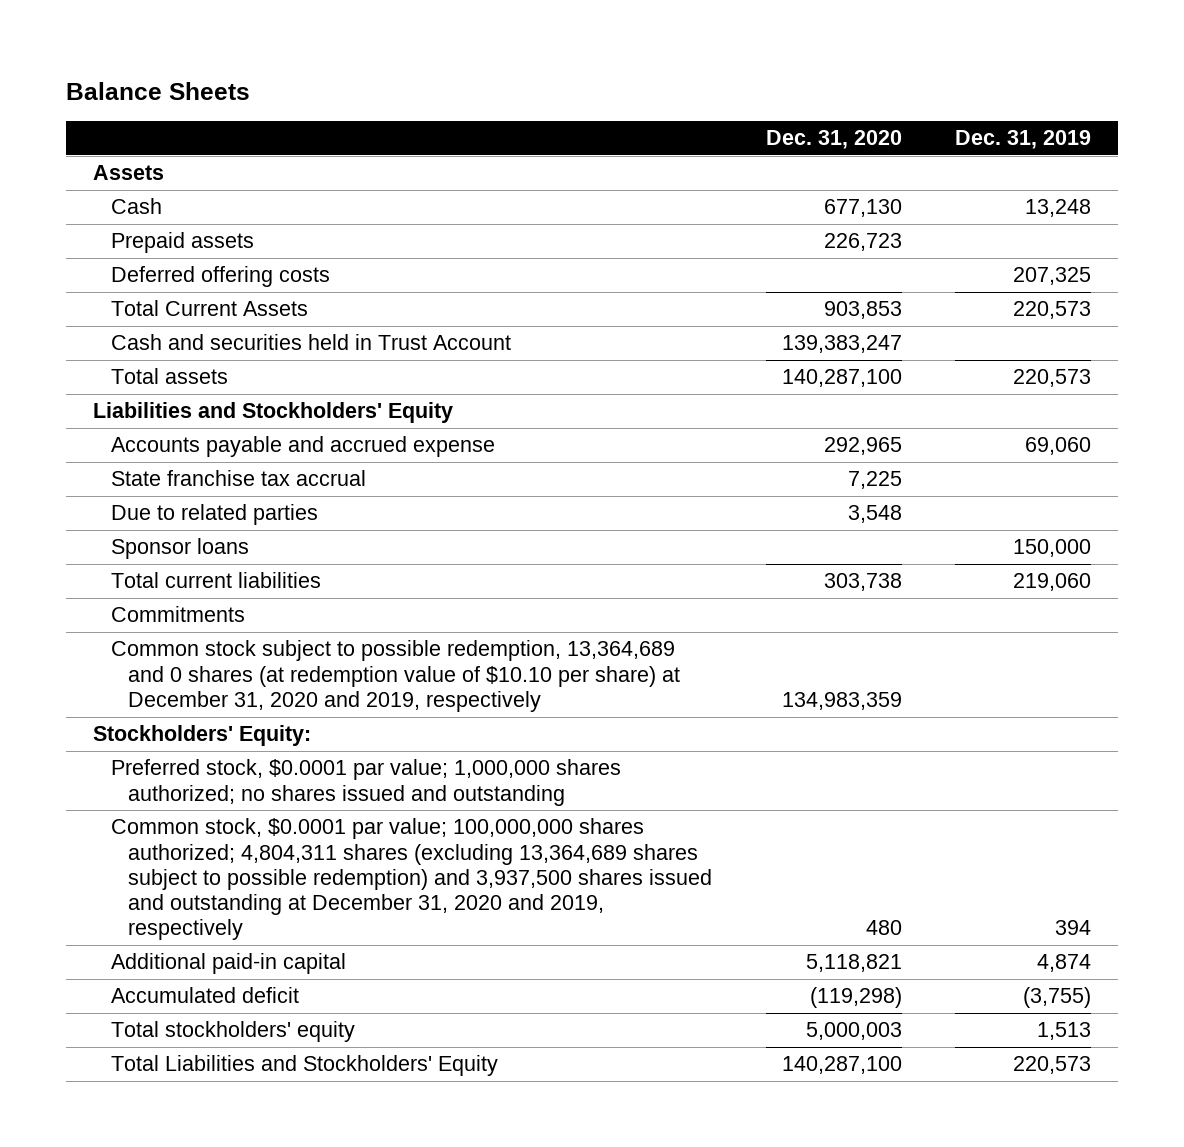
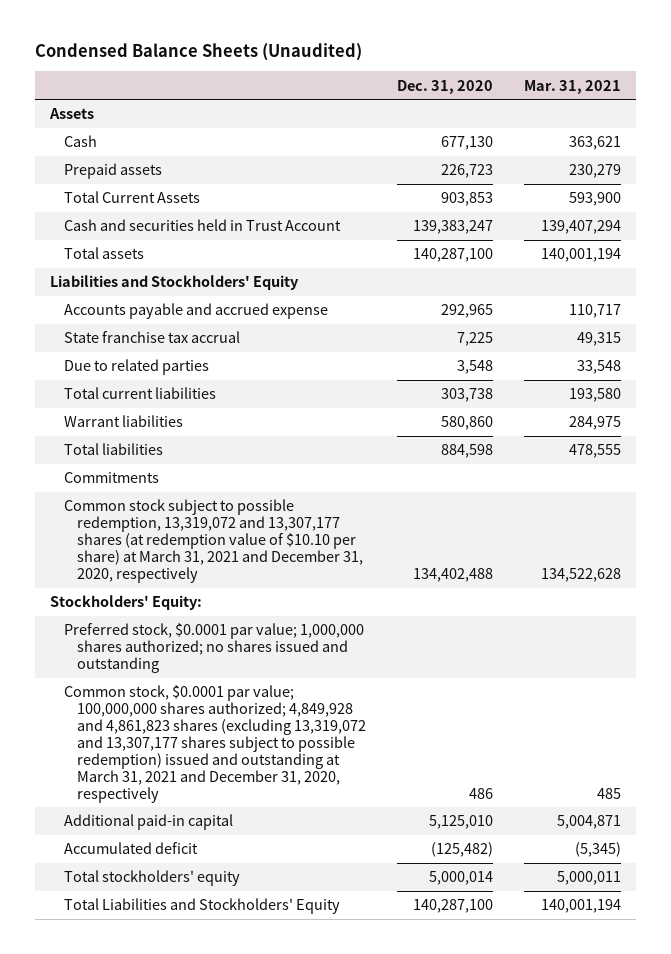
- Balance Sheets
+ Condensed Balance Sheets (Unaudited)
- | Dec. 31, 2020 | Dec. 31, 2019
+ | Dec. 31, 2020 | Mar. 31, 2021
- Deferred offering costs | | 207,325
- Sponsor loans | | 150,000
+ Warrant liabilities | 580,860 | 284,975
+ Total liabilities | 884,598 | 478,555
- Common stock subject to possible redemption, 13,364,689 and 0 shares (at redemption value of $10.10 per share) at December 31, 2020 and 2019, respectively | 134,983,359 |
+ Common stock subject to possible redemption, 13,319,072 and 13,307,177 shares (at redemption value of $10.10 per share) at March 31, 2021 and December 31, 2020, respectively | 134,402,488 | 134,522,628
- Common stock, $0.0001 par value; 100,000,000 shares authorized; 4,804,311 shares (excluding 13,364,689 shares subject to possible redemption) and 3,937,500 shares issued and outstanding at December 31, 2020 and 2019, respectively | 480 | 394
- Additional paid-in capital | 5,118,821 | 4,874
- Accumulated deficit | (119,298) | (3,755)
- Total stockholders' equity | 5,000,003 | 1,513
+ Common stock, $0.0001 par value; 100,000,000 shares authorized; 4,849,928 and 4,861,823 shares (excluding 13,319,072 and 13,307,177 shares subject to possible redemption) issued and outstanding at March 31, 2021 and December 31, 2020, respectively | 486 | 485
+ Additional paid-in capital | 5,125,010 | 5,004,871
+ Accumulated deficit | (125,482) | (5,345)
+ Total stockholders' equity | 5,000,014 | 5,000,011

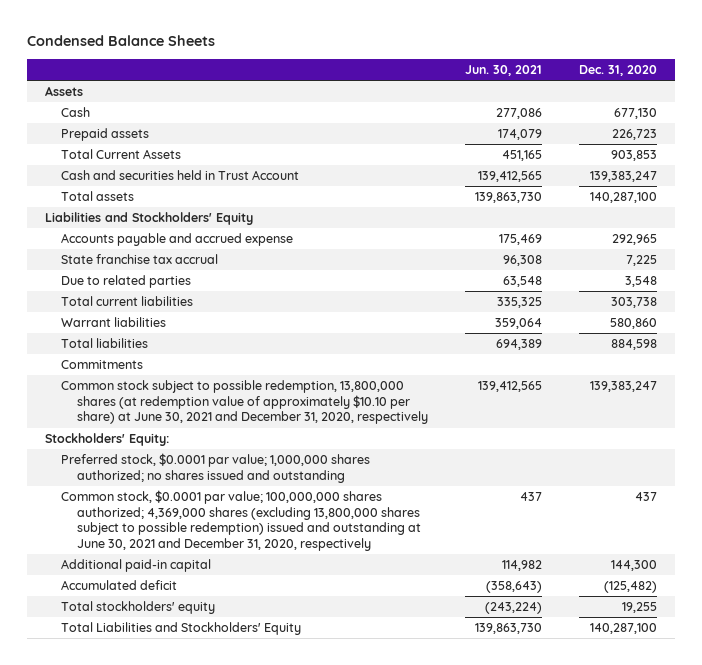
- Condensed Balance Sheets (Unaudited)
+ Condensed Balance Sheets
- | Dec. 31, 2020 | Mar. 31, 2021
+ | Jun. 30, 2021 | Dec. 31, 2020
- Common stock subject to possible redemption, 13,319,072 and 13,307,177 shares (at redemption value of $10.10 per share) at March 31, 2021 and December 31, 2020, respectively | 134,402,488 | 134,522,628
+ Common stock subject to possible redemption, 13,800,000 shares (at redemption value of approximately $10.10 per share) at June 30, 2021 and December 31, 2020, respectively | 139,412,565 | 139,383,247
- Common stock, $0.0001 par value; 100,000,000 shares authorized; 4,849,928 and 4,861,823 shares (excluding 13,319,072 and 13,307,177 shares subject to possible redemption) issued and outstanding at March 31, 2021 and December 31, 2020, respectively | 486 | 485
- Additional paid-in capital | 5,125,010 | 5,004,871
+ Common stock, $0.0001 par value; 100,000,000 shares authorized; 4,369,000 shares (excluding 13,800,000 shares subject to possible redemption) issued and outstanding at June 30, 2021 and December 31, 2020, respectively | 437 | 437
+ Additional paid-in capital | 114,982 | 144,300
- Total stockholders' equity | 5,000,014 | 5,000,011
+ Total stockholders' equity | (243,224) | 19,255

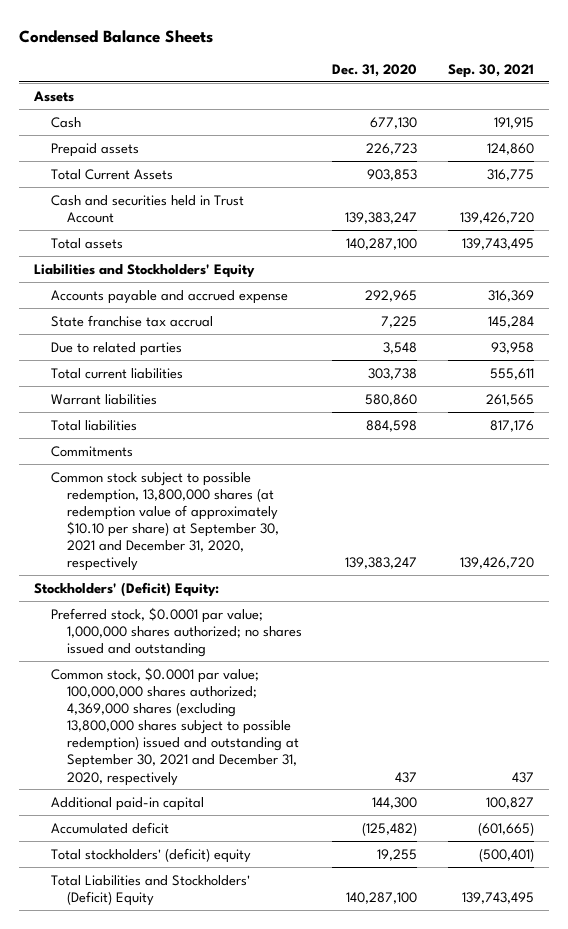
- | Jun. 30, 2021 | Dec. 31, 2020
+ | Dec. 31, 2020 | Sep. 30, 2021
- Common stock subject to possible redemption, 13,800,000 shares (at redemption value of approximately $10.10 per share) at June 30, 2021 and December 31, 2020, respectively | 139,412,565 | 139,383,247
- Stockholders' Equity:
+ Common stock subject to possible redemption, 13,800,000 shares (at redemption value of approximately $10.10 per share) at September 30, 2021 and December 31, 2020, respectively | 139,383,247 | 139,426,720
+ Stockholders' (Deficit) Equity:
- Common stock, $0.0001 par value; 100,000,000 shares authorized; 4,369,000 shares (excluding 13,800,000 shares subject to possible redemption) issued and outstanding at June 30, 2021 and December 31, 2020, respectively | 437 | 437
+ Common stock, $0.0001 par value; 100,000,000 shares authorized; 4,369,000 shares (excluding 13,800,000 shares subject to possible redemption) issued and outstanding at September 30, 2021 and December 31, 2020, respectively | 437 | 437
- Total stockholders' equity | (243,224) | 19,255
- Total Liabilities and Stockholders' Equity | 139,863,730 | 140,287,100
+ Total stockholders' (deficit) equity | 19,255 | (500,401)
+ Total Liabilities and Stockholders' (Deficit) Equity | 140,287,100 | 139,743,495

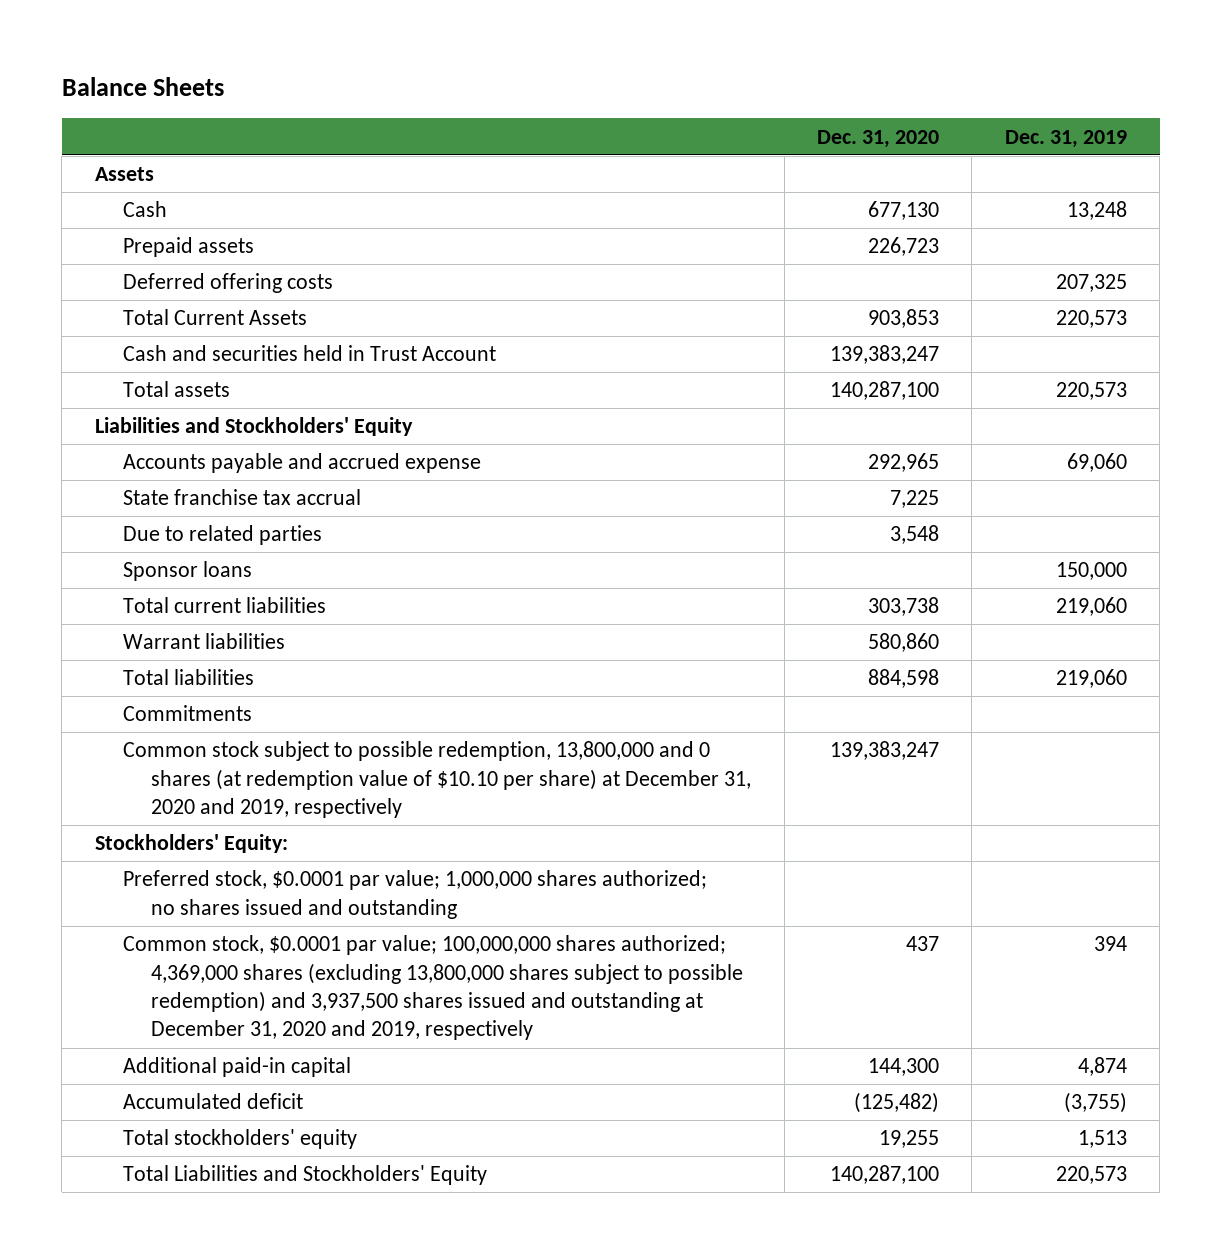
- Condensed Balance Sheets
+ Balance Sheets
- | Dec. 31, 2020 | Sep. 30, 2021
+ | Dec. 31, 2020 | Dec. 31, 2019
+ Deferred offering costs | | 207,325
+ Sponsor loans | | 150,000
- Common stock subject to possible redemption, 13,800,000 shares (at redemption value of approximately $10.10 per share) at September 30, 2021 and December 31, 2020, respectively | 139,383,247 | 139,426,720
- Stockholders' (Deficit) Equity:
+ Common stock subject to possible redemption, 13,800,000 and 0 shares (at redemption value of $10.10 per share) at December 31, 2020 and 2019, respectively | 139,383,247 |
+ Stockholders' Equity:
- Common stock, $0.0001 par value; 100,000,000 shares authorized; 4,369,000 shares (excluding 13,800,000 shares subject to possible redemption) issued and outstanding at September 30, 2021 and December 31, 2020, respectively | 437 | 437
+ Common stock, $0.0001 par value; 100,000,000 shares authorized; 4,369,000 shares (excluding 13,800,000 shares subject to possible redemption) and 3,937,500 shares issued and outstanding at December 31, 2020 and 2019, respectively | 437 | 394
- Total stockholders' (deficit) equity | 19,255 | (500,401)
- Total Liabilities and Stockholders' (Deficit) Equity | 140,287,100 | 139,743,495
+ Total stockholders' equity | 19,255 | 1,513
+ Total Liabilities and Stockholders' Equity | 140,287,100 | 220,573

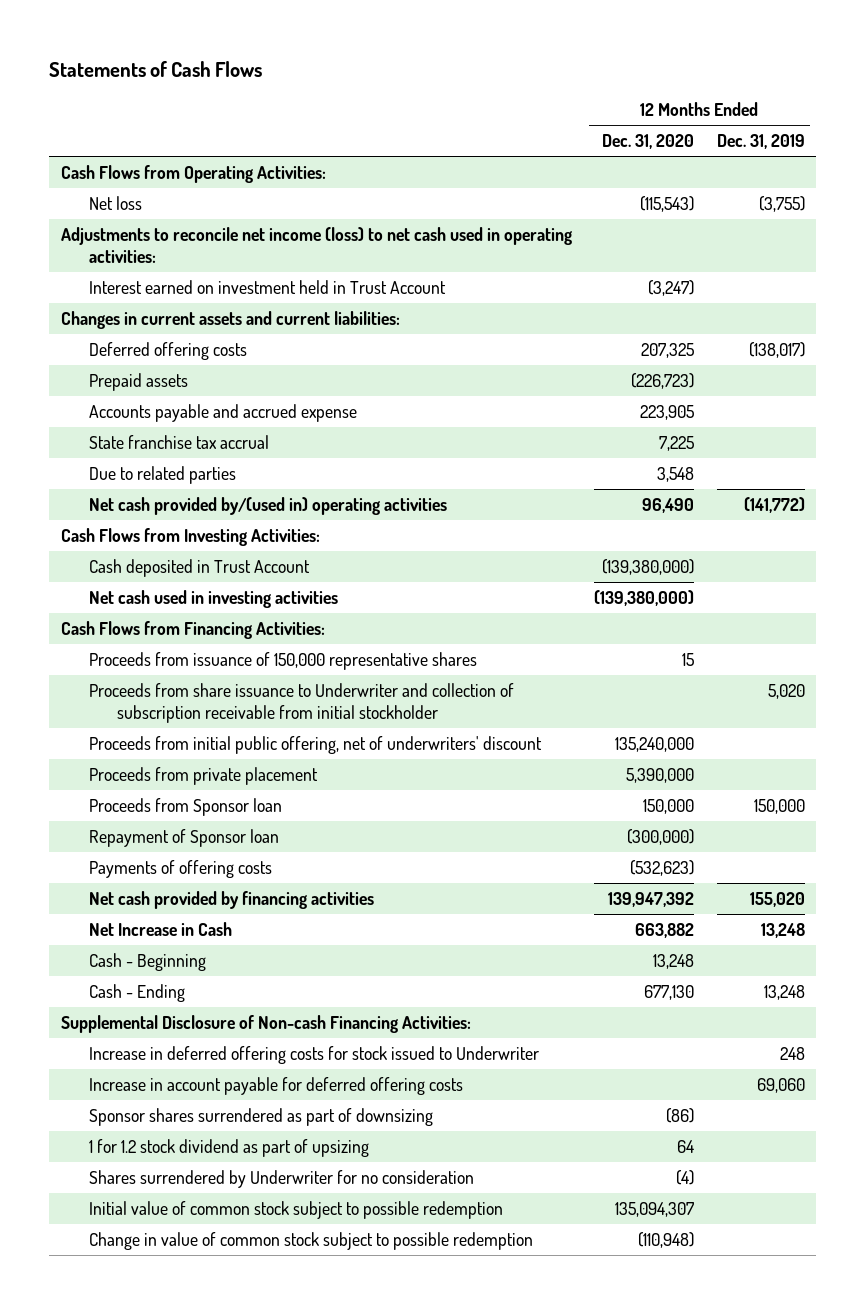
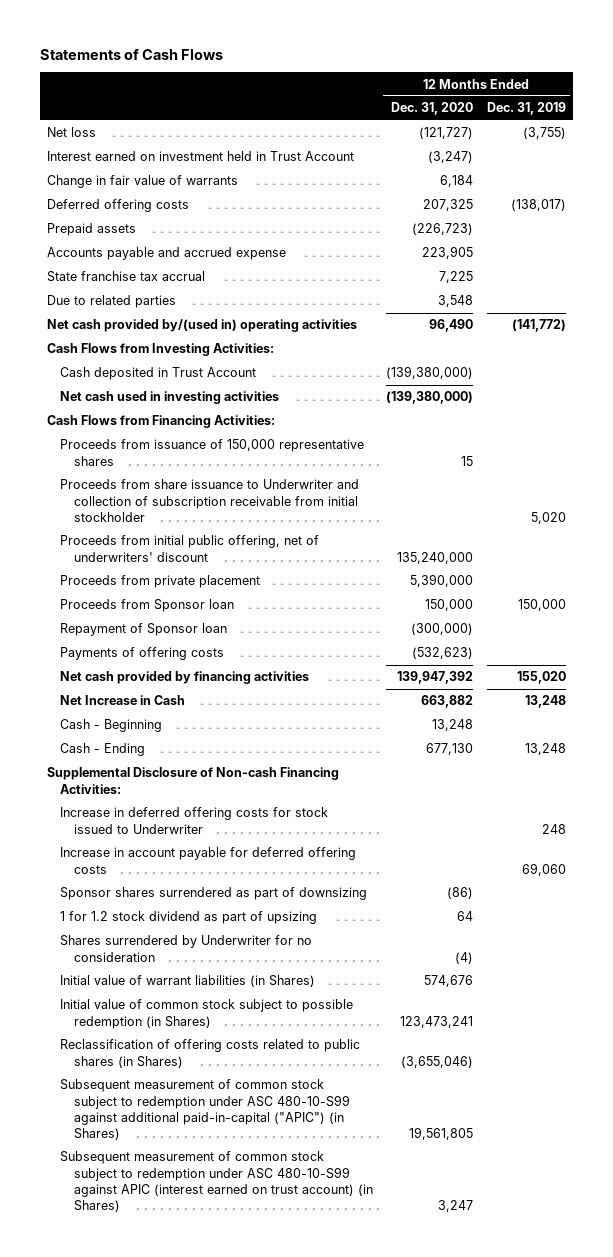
- Cash Flows from Operating Activities:
- Net loss | (115,543) | (3,755)
- Adjustments to reconcile net income (loss) to net cash used in operating activities:
+ Net loss | (121,727) | (3,755)
- Changes in current assets and current liabilities:
+ Change in fair value of warrants | 6,184 |
- Initial value of common stock subject to possible redemption | 135,094,307 |
- Change in value of common stock subject to possible redemption | (110,948) |
+ Initial value of warrant liabilities (in Shares) | 574,676 |
+ Initial value of common stock subject to possible redemption (in Shares) | 123,473,241 |
+ Reclassification of offering costs related to public shares (in Shares) | (3,655,046) |
+ Subsequent measurement of common stock subject to redemption under ASC 480-10-S99 against additional paid-in-capital ("APIC") (in Shares) | 19,561,805 |
+ Subsequent measurement of common stock subject to redemption under ASC 480-10-S99 against APIC (interest earned on trust account) (in Shares) | 3,247 |

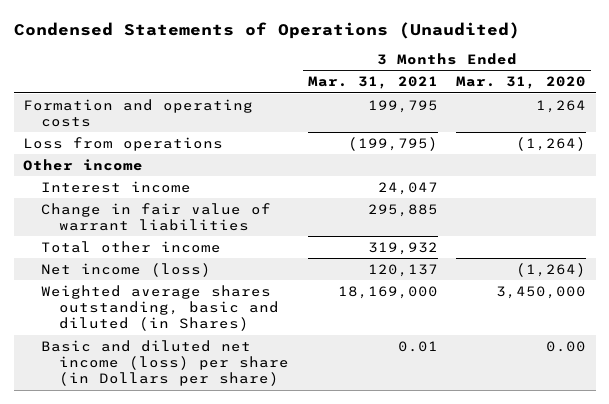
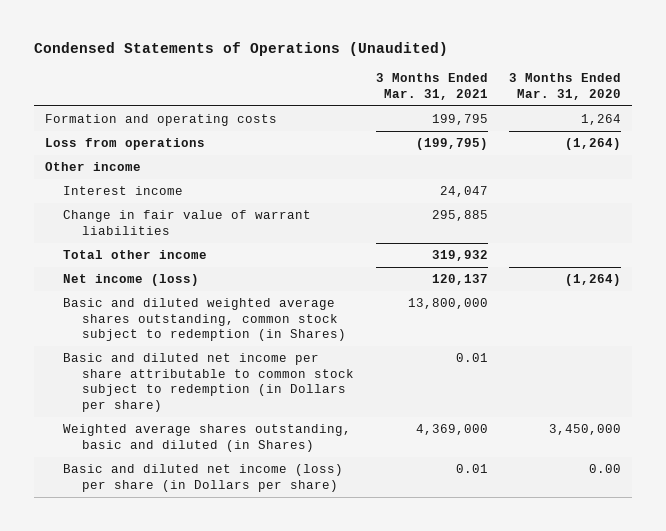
- Weighted average shares outstanding, basic and diluted (in Shares) | 18,169,000 | 3,450,000
+ Basic and diluted weighted average shares outstanding, common stock subject to redemption (in Shares) | 13,800,000 |
+ Basic and diluted net income per share attributable to common stock subject to redemption (in Dollars per share) | 0.01 |
+ Weighted average shares outstanding, basic and diluted (in Shares) | 4,369,000 | 3,450,000

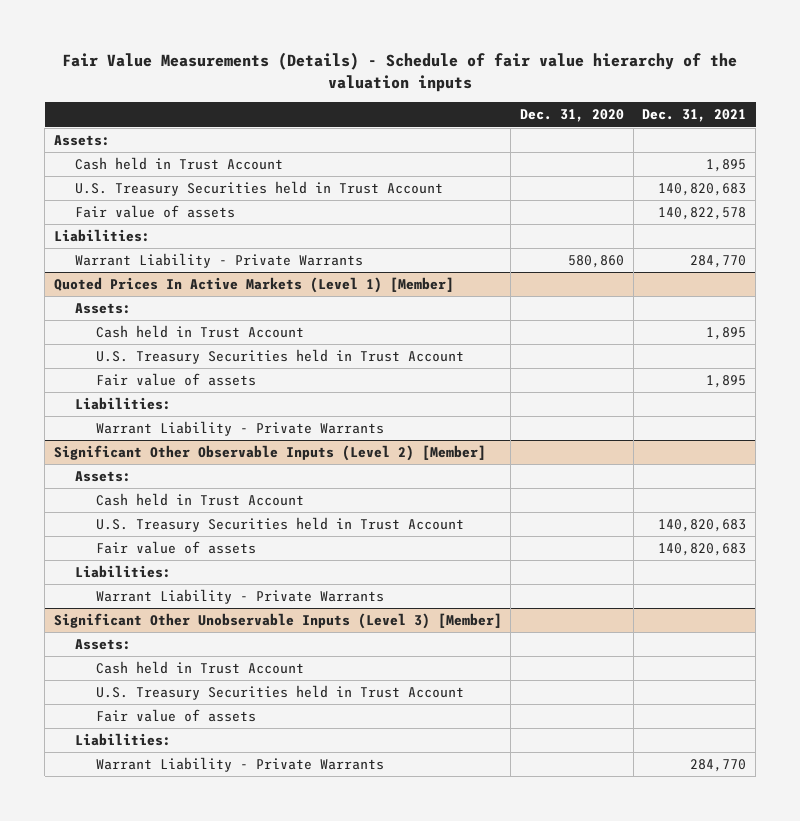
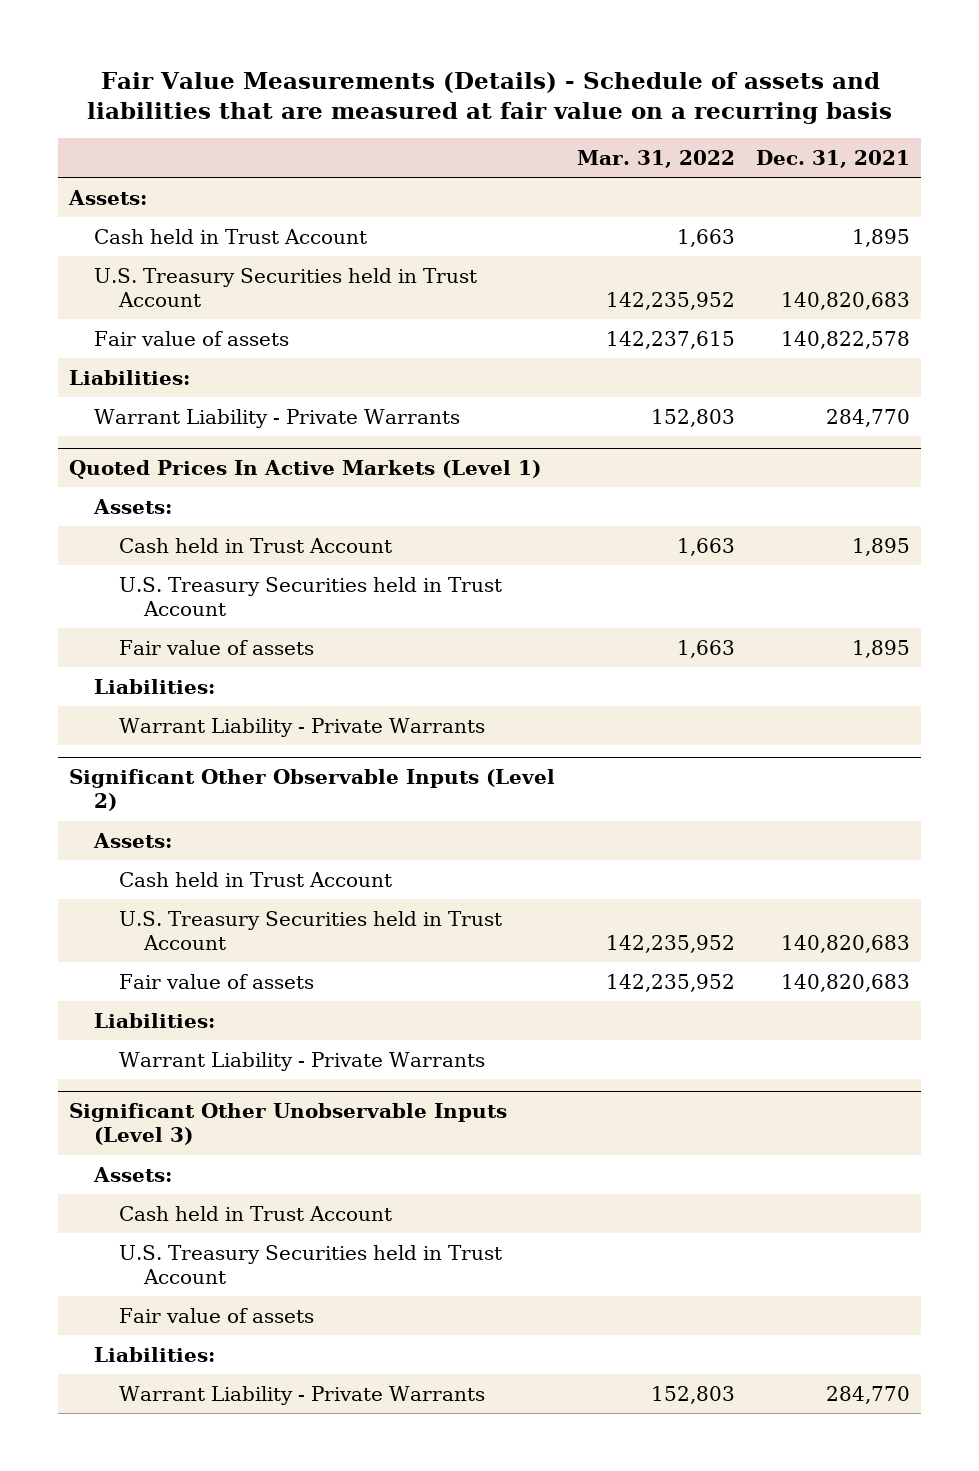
- Fair Value Measurements (Details) - Schedule of fair value hierarchy of the valuation inputs
+ Fair Value Measurements (Details) - Schedule of assets and liabilities that are measured at fair value on a recurring basis
- | Dec. 31, 2020 | Dec. 31, 2021
+ | Mar. 31, 2022 | Dec. 31, 2021
- Quoted Prices In Active Markets (Level 1) [Member]
+ Quoted Prices In Active Markets (Level 1)
- Significant Other Observable Inputs (Level 2) [Member]
+ Significant Other Observable Inputs (Level 2)
- Significant Other Unobservable Inputs (Level 3) [Member]
+ Significant Other Unobservable Inputs (Level 3)

